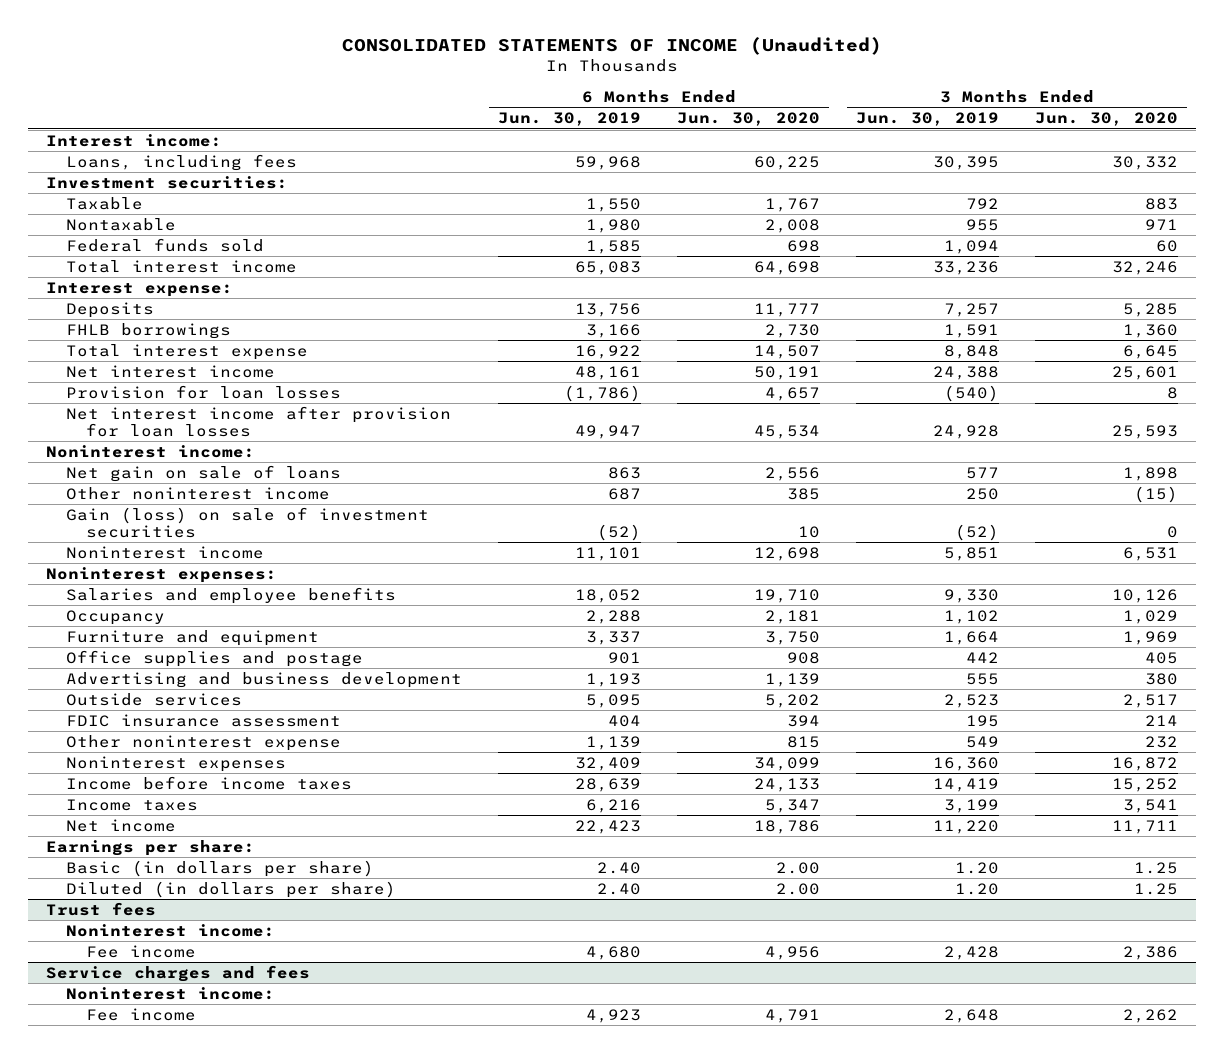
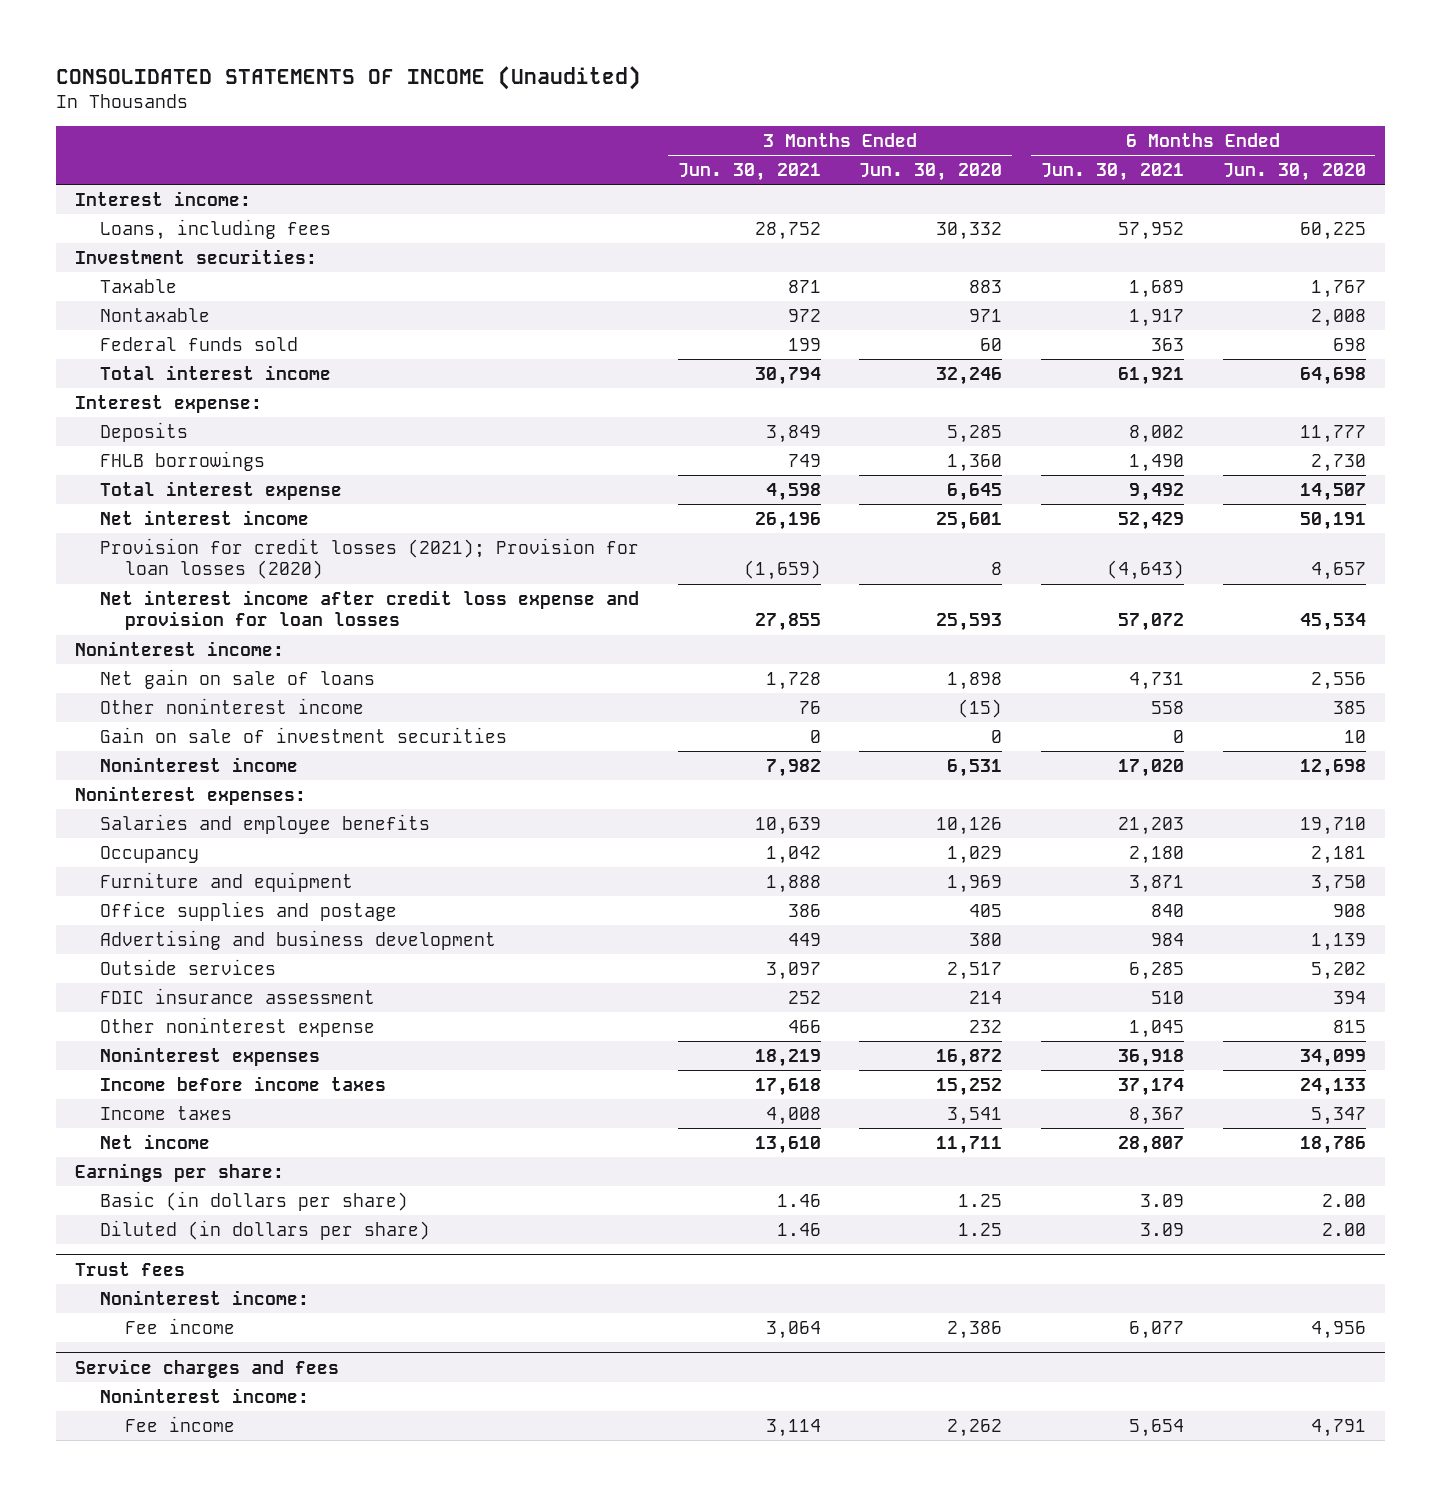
- | 6 Months Ended Jun. 30, 2019 | 6 Months Ended Jun. 30, 2020 | 3 Months Ended Jun. 30, 2019 | 3 Months Ended Jun. 30, 2020
+ | 3 Months Ended Jun. 30, 2021 | 3 Months Ended Jun. 30, 2020 | 6 Months Ended Jun. 30, 2021 | 6 Months Ended Jun. 30, 2020
- Provision for loan losses | (1,786) | 4,657 | (540) | 8
- Net interest income after provision for loan losses | 49,947 | 45,534 | 24,928 | 25,593
+ Provision for credit losses (2021); Provision for loan losses (2020) | (1,659) | 8 | (4,643) | 4,657
+ Net interest income after credit loss expense and provision for loan losses | 27,855 | 25,593 | 57,072 | 45,534
- Gain (loss) on sale of investment securities | (52) | 10 | (52) | 0
+ Gain on sale of investment securities | 0 | 0 | 0 | 10

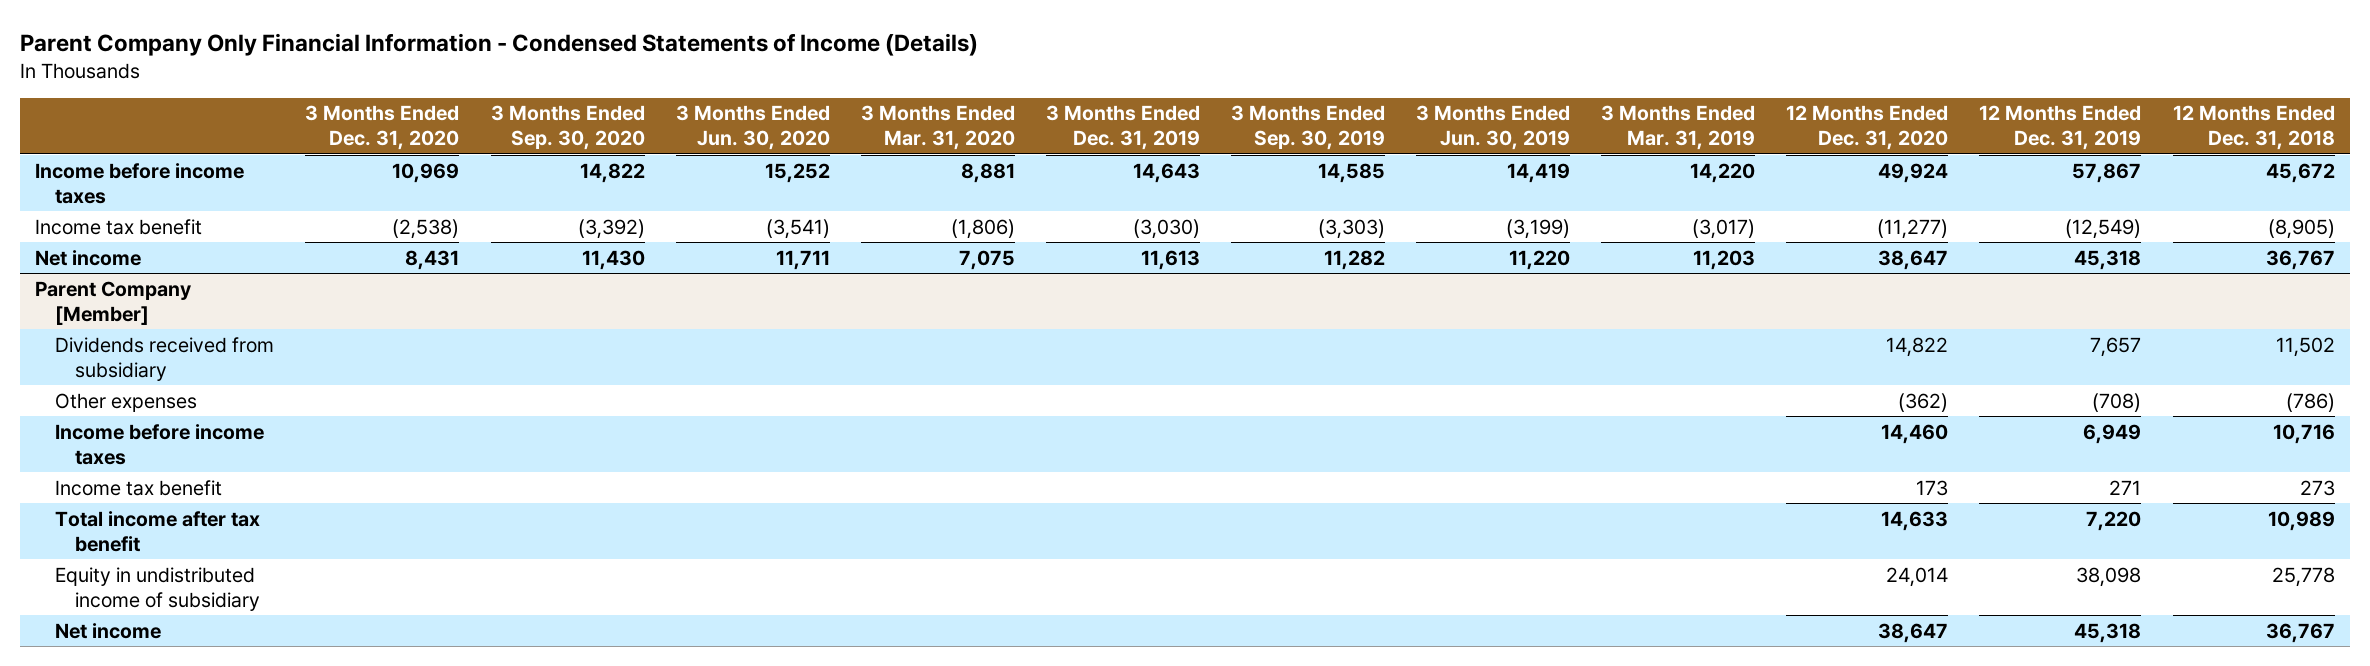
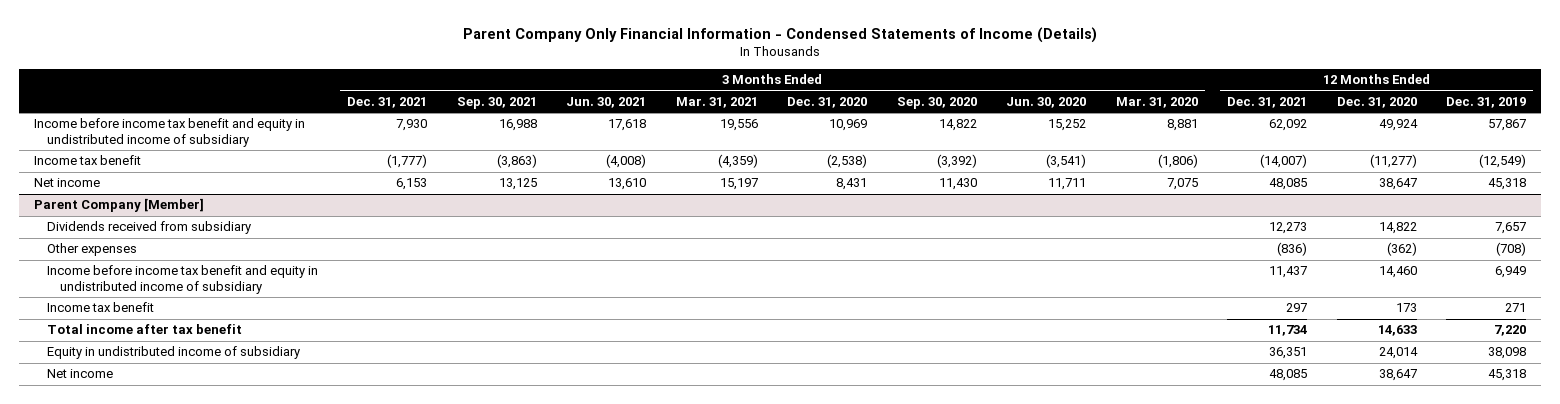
- | 3 Months Ended Dec. 31, 2020 | 3 Months Ended Sep. 30, 2020 | 3 Months Ended Jun. 30, 2020 | 3 Months Ended Mar. 31, 2020 | 3 Months Ended Dec. 31, 2019 | 3 Months Ended Sep. 30, 2019 | 3 Months Ended Jun. 30, 2019 | 3 Months Ended Mar. 31, 2019 | 12 Months Ended Dec. 31, 2020 | 12 Months Ended Dec. 31, 2019 | 12 Months Ended Dec. 31, 2018
+ | 3 Months Ended Dec. 31, 2021 | 3 Months Ended Sep. 30, 2021 | 3 Months Ended Jun. 30, 2021 | 3 Months Ended Mar. 31, 2021 | 3 Months Ended Dec. 31, 2020 | 3 Months Ended Sep. 30, 2020 | 3 Months Ended Jun. 30, 2020 | 3 Months Ended Mar. 31, 2020 | 12 Months Ended Dec. 31, 2021 | 12 Months Ended Dec. 31, 2020 | 12 Months Ended Dec. 31, 2019
- Income before income taxes | 10,969 | 14,822 | 15,252 | 8,881 | 14,643 | 14,585 | 14,419 | 14,220 | 49,924 | 57,867 | 45,672
+ Income before income tax benefit and equity in undistributed income of subsidiary | 7,930 | 16,988 | 17,618 | 19,556 | 10,969 | 14,822 | 15,252 | 8,881 | 62,092 | 49,924 | 57,867
@ Parent Company [Member]
- Income before income taxes | | | | | | | | | 14,460 | 6,949 | 10,716
+ Income before income tax benefit and equity in undistributed income of subsidiary | | | | | | | | | 11,437 | 14,460 | 6,949

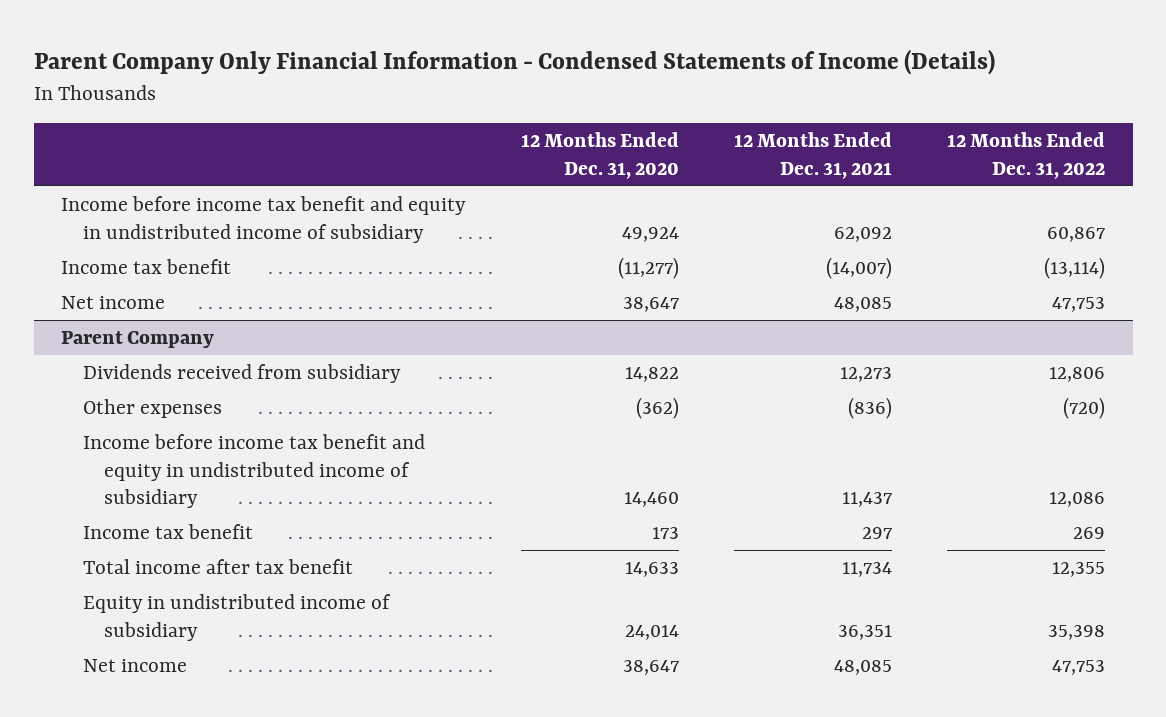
- | 3 Months Ended Dec. 31, 2021 | 3 Months Ended Sep. 30, 2021 | 3 Months Ended Jun. 30, 2021 | 3 Months Ended Mar. 31, 2021 | 3 Months Ended Dec. 31, 2020 | 3 Months Ended Sep. 30, 2020 | 3 Months Ended Jun. 30, 2020 | 3 Months Ended Mar. 31, 2020 | 12 Months Ended Dec. 31, 2021 | 12 Months Ended Dec. 31, 2020 | 12 Months Ended Dec. 31, 2019
+ | 12 Months Ended Dec. 31, 2020 | 12 Months Ended Dec. 31, 2021 | 12 Months Ended Dec. 31, 2022
- Parent Company [Member]
+ Parent Company

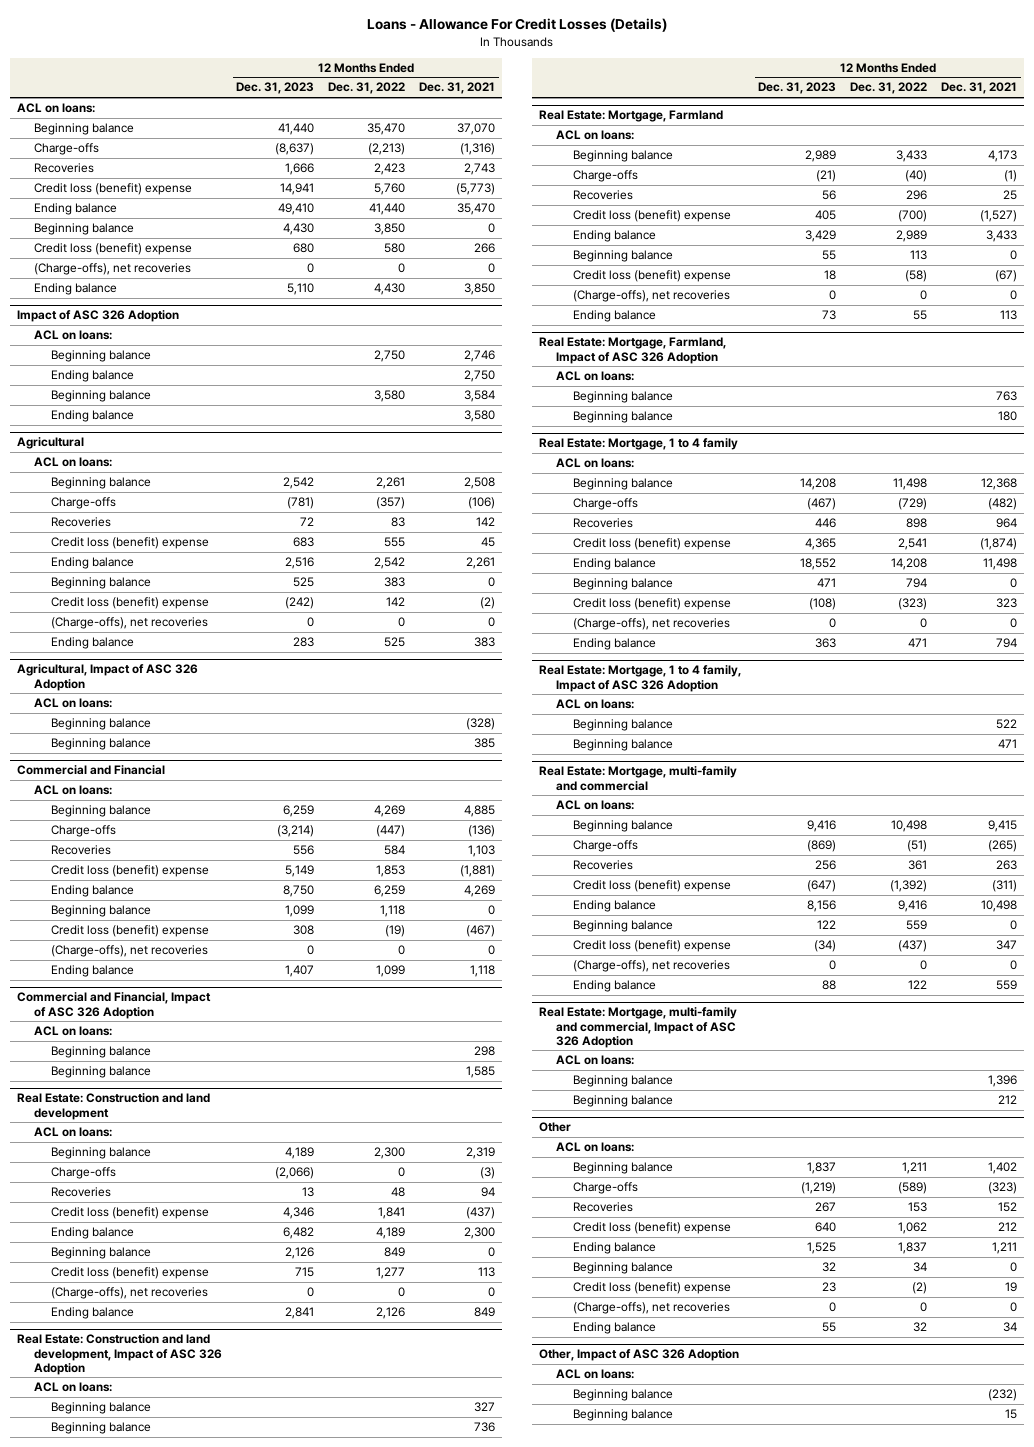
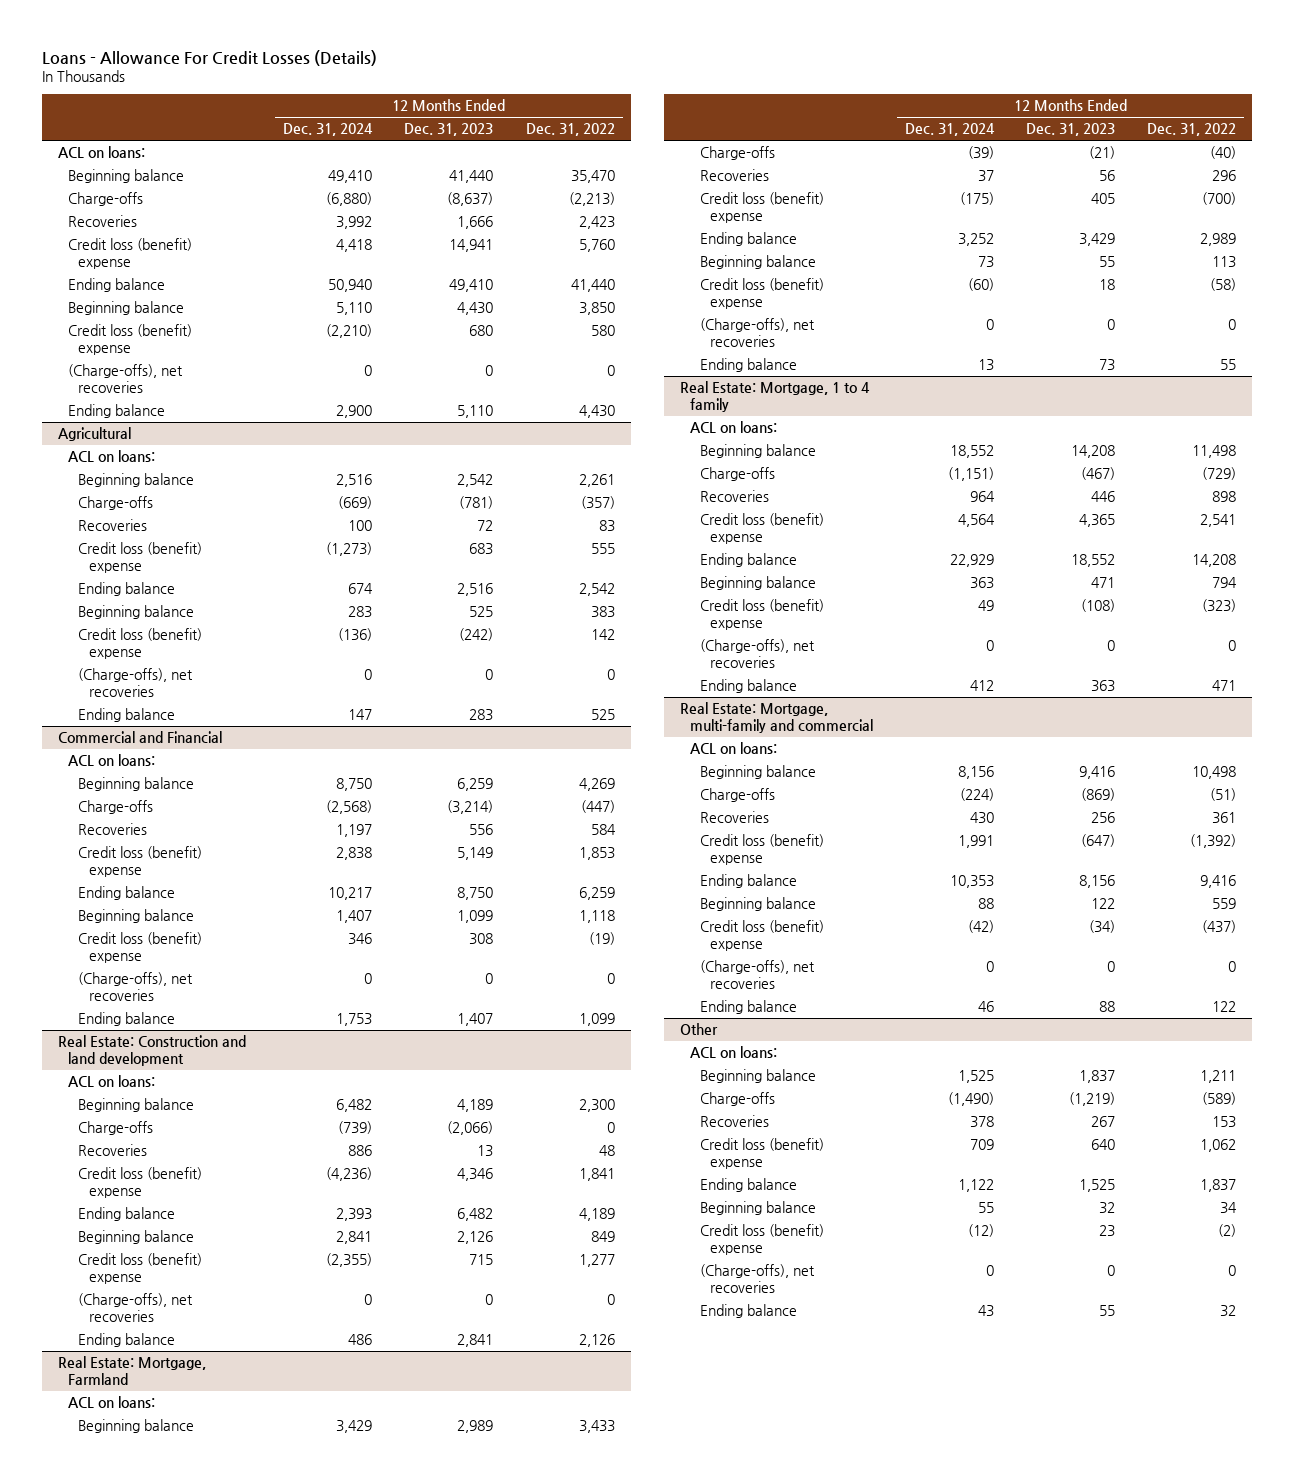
- | 12 Months Ended Dec. 31, 2023 | 12 Months Ended Dec. 31, 2022 | 12 Months Ended Dec. 31, 2021
+ | 12 Months Ended Dec. 31, 2024 | 12 Months Ended Dec. 31, 2023 | 12 Months Ended Dec. 31, 2022
- Impact of ASC 326 Adoption
- ACL on loans:
- Beginning balance | | 2,750 | 2,746
- Ending balance | | | 2,750
- Beginning balance | | 3,580 | 3,584
- Ending balance | | | 3,580
- Agricultural, Impact of ASC 326 Adoption
- ACL on loans:
- Beginning balance | | | (328)
- Beginning balance | | | 385
- Commercial and Financial, Impact of ASC 326 Adoption
- ACL on loans:
- Beginning balance | | | 298
- Beginning balance | | | 1,585
- Real Estate: Construction and land development, Impact of ASC 326 Adoption
- ACL on loans:
- Beginning balance | | | 327
- Beginning balance | | | 736
- Real Estate: Mortgage, Farmland, Impact of ASC 326 Adoption
- ACL on loans:
- Beginning balance | | | 763
- Beginning balance | | | 180
- Real Estate: Mortgage, 1 to 4 family, Impact of ASC 326 Adoption
- ACL on loans:
- Beginning balance | | | 522
- Beginning balance | | | 471
- Real Estate: Mortgage, multi-family and commercial, Impact of ASC 326 Adoption
- ACL on loans:
- Beginning balance | | | 1,396
- Beginning balance | | | 212
- Other, Impact of ASC 326 Adoption
- ACL on loans:
- Beginning balance | | | (232)
- Beginning balance | | | 15

